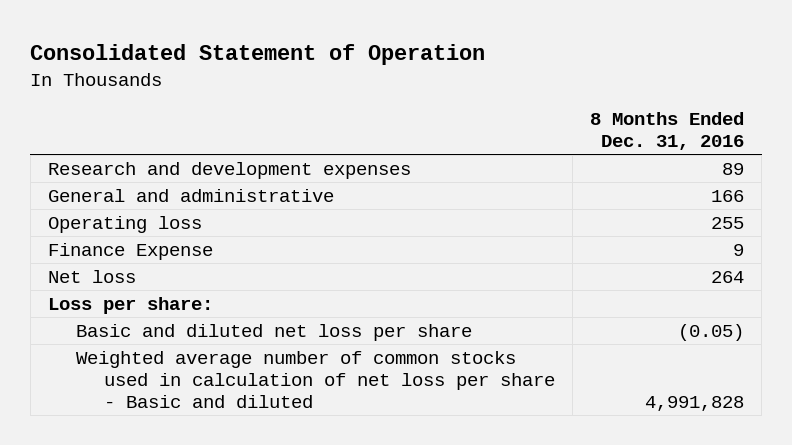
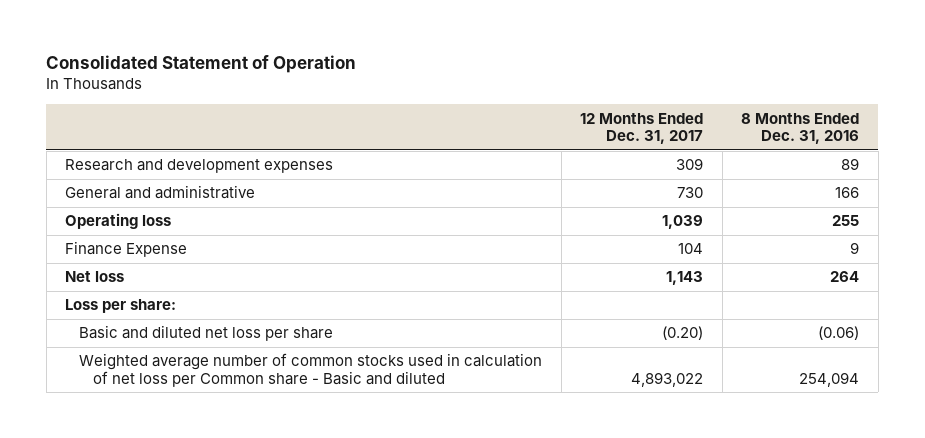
- | 8 Months Ended Dec. 31, 2016
+ | 12 Months Ended Dec. 31, 2017 | 8 Months Ended Dec. 31, 2016
- Basic and diluted net loss per share | (0.05)
- Weighted average number of common stocks used in calculation of net loss per share - Basic and diluted | 4,991,828
+ Basic and diluted net loss per share | (0.20) | (0.06)
+ Weighted average number of common stocks used in calculation of net loss per Common share - Basic and diluted | 4,893,022 | 254,094

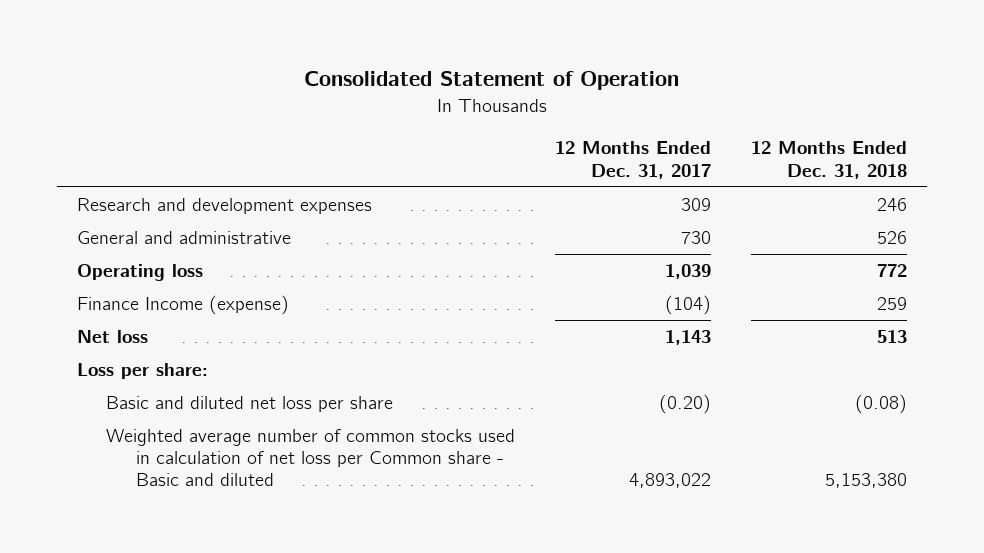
- | 12 Months Ended Dec. 31, 2017 | 8 Months Ended Dec. 31, 2016
+ | 12 Months Ended Dec. 31, 2017 | 12 Months Ended Dec. 31, 2018
- Finance Expense | 104 | 9
+ Finance Income (expense) | (104) | 259

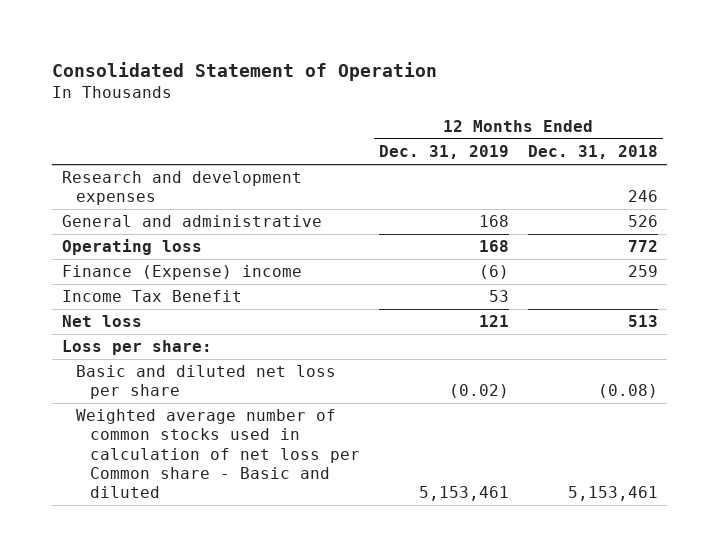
- | 12 Months Ended Dec. 31, 2017 | 12 Months Ended Dec. 31, 2018
+ | 12 Months Ended Dec. 31, 2019 | 12 Months Ended Dec. 31, 2018
- Finance Income (expense) | (104) | 259
+ Finance (Expense) income | (6) | 259
+ Income Tax Benefit | 53 |
- Weighted average number of common stocks used in calculation of net loss per Common share - Basic and diluted | 4,893,022 | 5,153,380
+ Weighted average number of common stocks used in calculation of net loss per Common share - Basic and diluted | 5,153,461 | 5,153,461

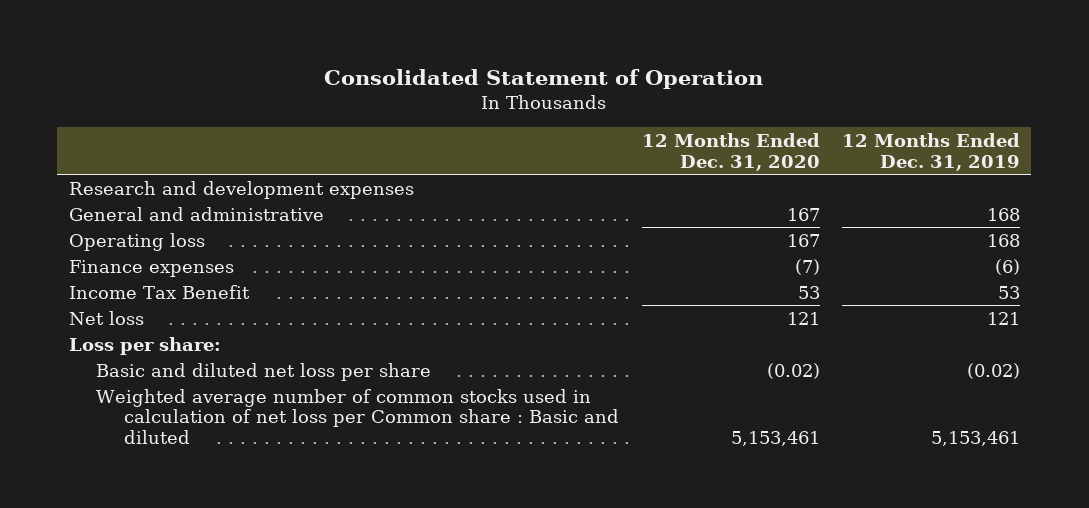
- | 12 Months Ended Dec. 31, 2019 | 12 Months Ended Dec. 31, 2018
+ | 12 Months Ended Dec. 31, 2020 | 12 Months Ended Dec. 31, 2019
- Finance (Expense) income | (6) | 259
+ Finance expenses | (7) | (6)
- Weighted average number of common stocks used in calculation of net loss per Common share - Basic and diluted | 5,153,461 | 5,153,461
+ Weighted average number of common stocks used in calculation of net loss per Common share : Basic and diluted | 5,153,461 | 5,153,461

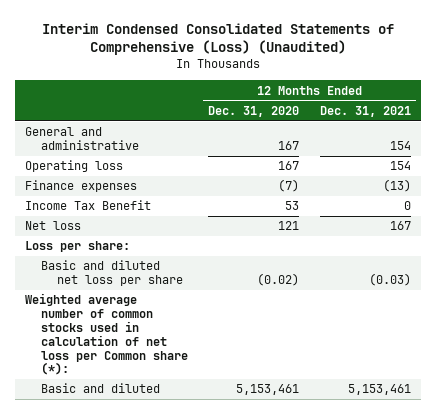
- Consolidated Statement of Operation
+ Interim Condensed Consolidated Statements of Comprehensive (Loss) (Unaudited)
- | 12 Months Ended Dec. 31, 2020 | 12 Months Ended Dec. 31, 2019
+ | 12 Months Ended Dec. 31, 2020 | 12 Months Ended Dec. 31, 2021
- Research and development expenses
- Weighted average number of common stocks used in calculation of net loss per Common share : Basic and diluted | 5,153,461 | 5,153,461
+ Weighted average number of common stocks used in calculation of net loss per Common share (*):
+ Basic and diluted | 5,153,461 | 5,153,461

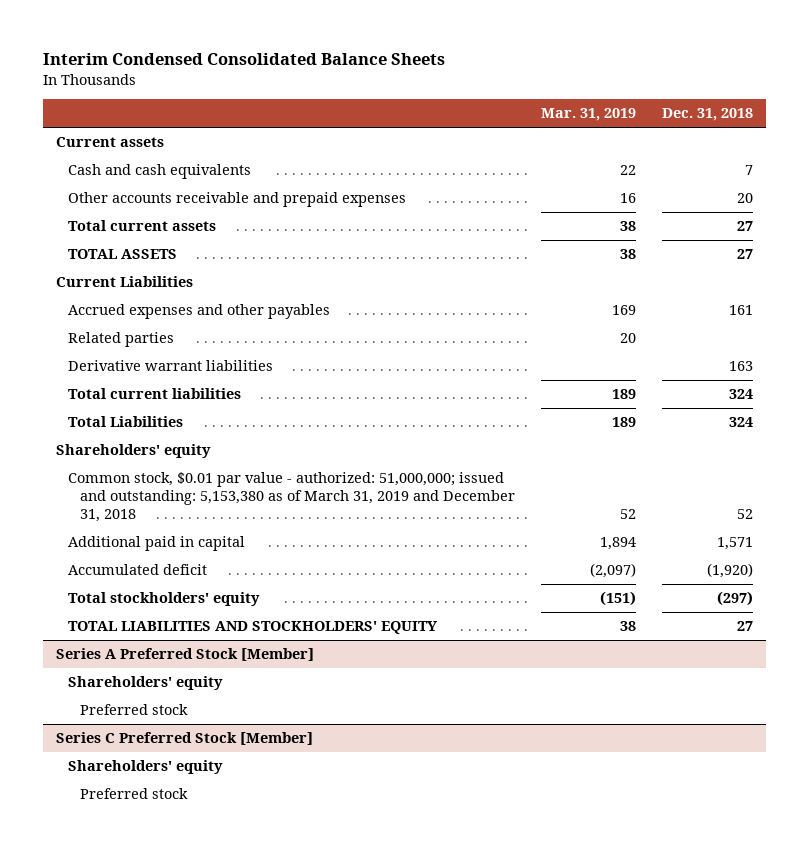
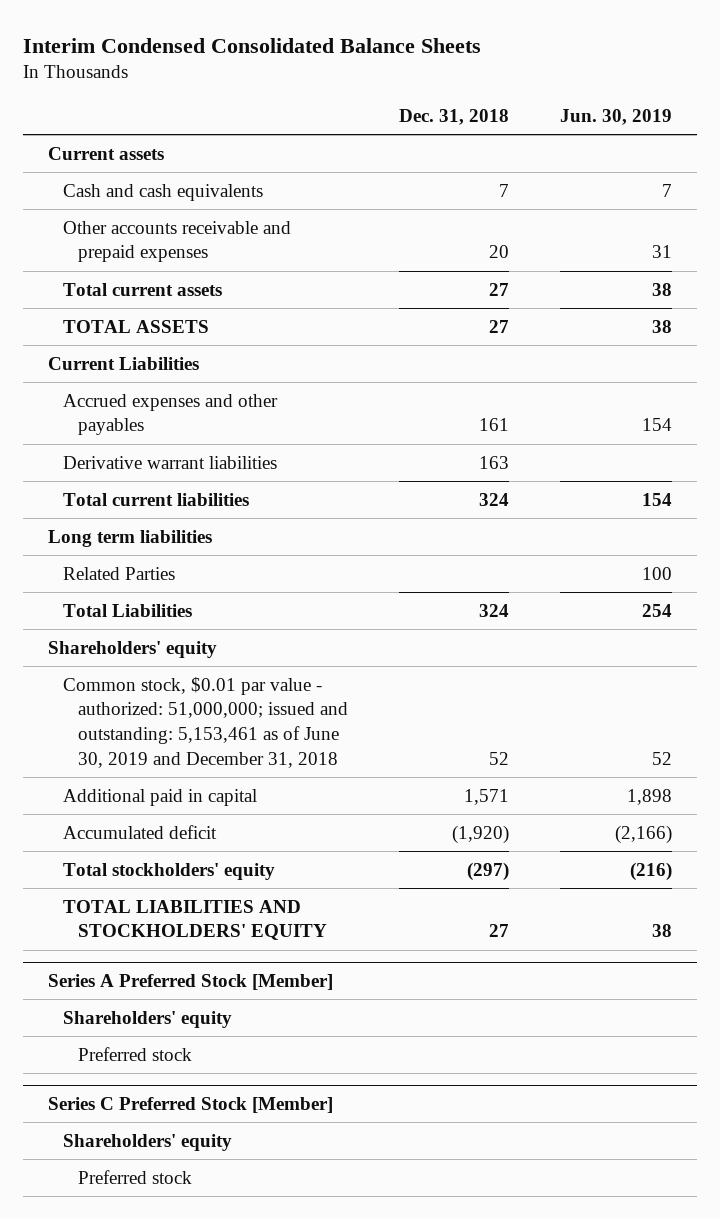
- | Mar. 31, 2019 | Dec. 31, 2018
+ | Dec. 31, 2018 | Jun. 30, 2019
- Related parties | 20 |
+ Long term liabilities
+ Related Parties | | 100
- Common stock, $0.01 par value - authorized: 51,000,000; issued and outstanding: 5,153,380 as of March 31, 2019 and December 31, 2018 | 52 | 52
+ Common stock, $0.01 par value - authorized: 51,000,000; issued and outstanding: 5,153,461 as of June 30, 2019 and December 31, 2018 | 52 | 52

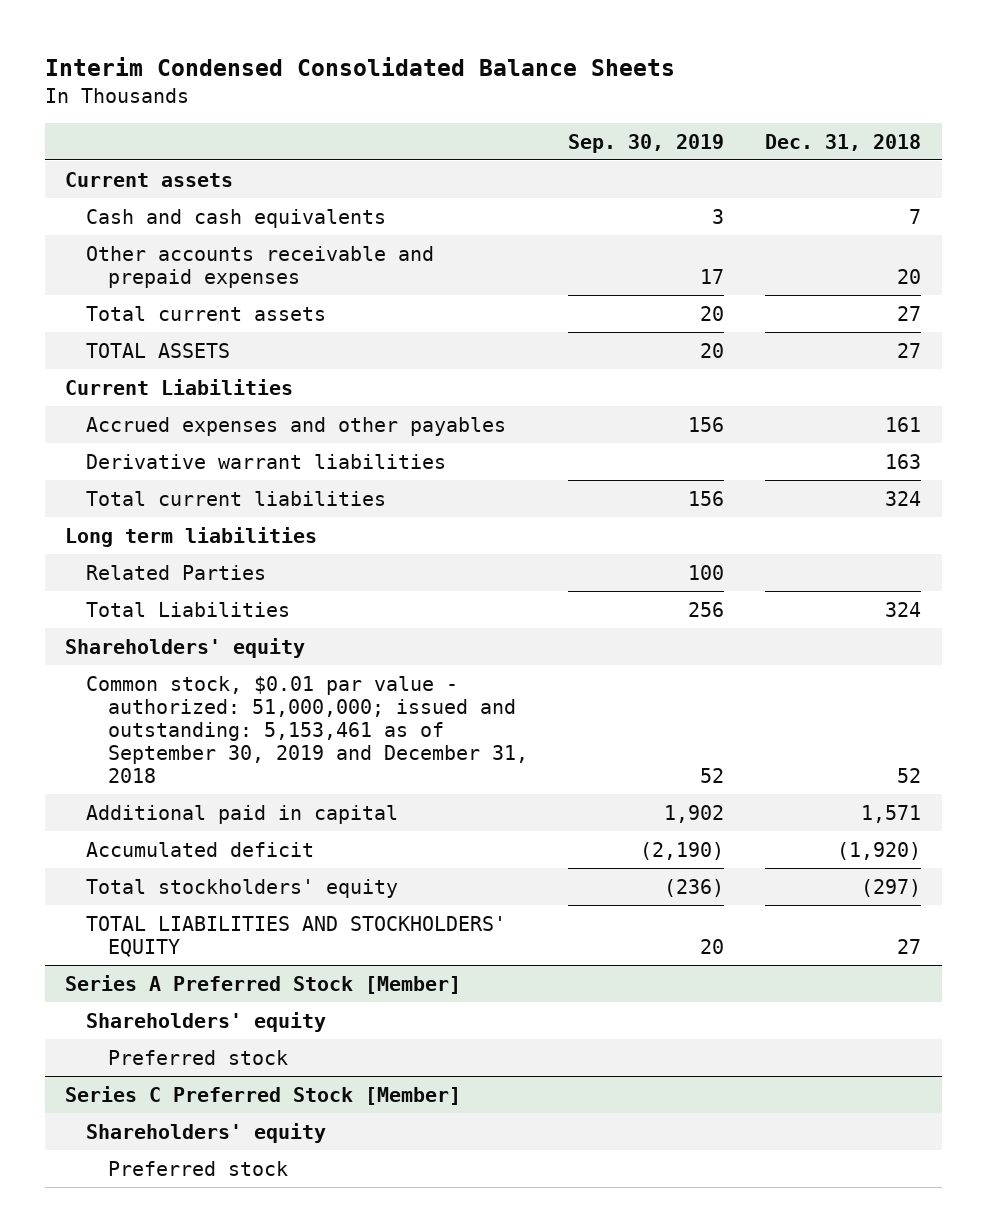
- | Dec. 31, 2018 | Jun. 30, 2019
+ | Sep. 30, 2019 | Dec. 31, 2018
- Common stock, $0.01 par value - authorized: 51,000,000; issued and outstanding: 5,153,461 as of June 30, 2019 and December 31, 2018 | 52 | 52
+ Common stock, $0.01 par value - authorized: 51,000,000; issued and outstanding: 5,153,461 as of September 30, 2019 and December 31, 2018 | 52 | 52

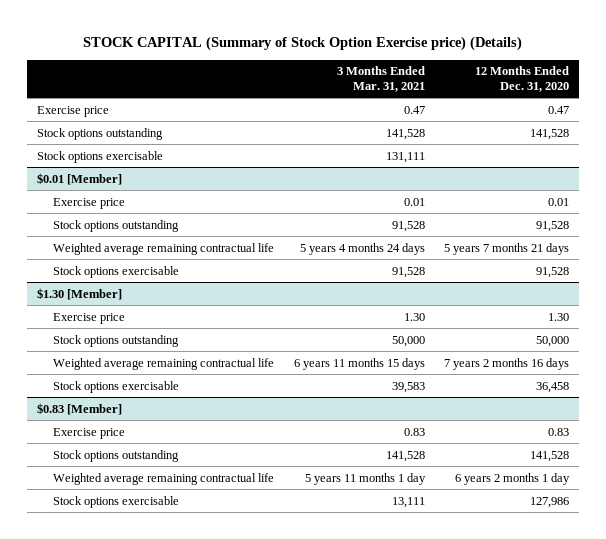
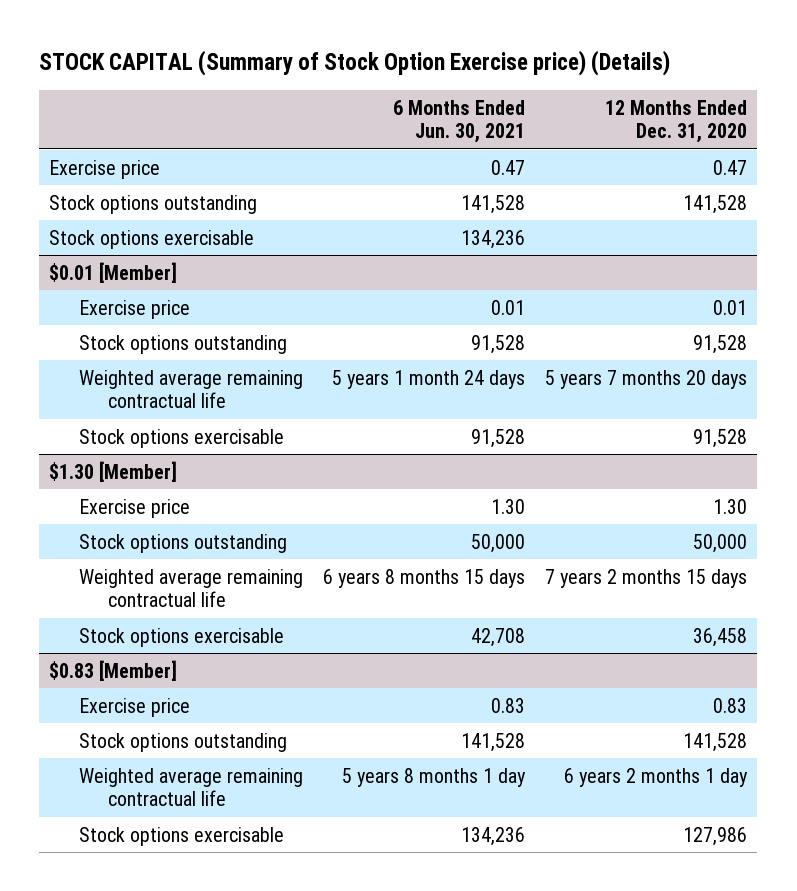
- | 3 Months Ended Mar. 31, 2021 | 12 Months Ended Dec. 31, 2020
+ | 6 Months Ended Jun. 30, 2021 | 12 Months Ended Dec. 31, 2020
@ $0.01 [Member]
- Weighted average remaining contractual life | 5 years 4 months 24 days | 5 years 7 months 21 days
+ Weighted average remaining contractual life | 5 years 1 month 24 days | 5 years 7 months 20 days
@ $1.30 [Member]
- Weighted average remaining contractual life | 6 years 11 months 15 days | 7 years 2 months 16 days
+ Weighted average remaining contractual life | 6 years 8 months 15 days | 7 years 2 months 15 days

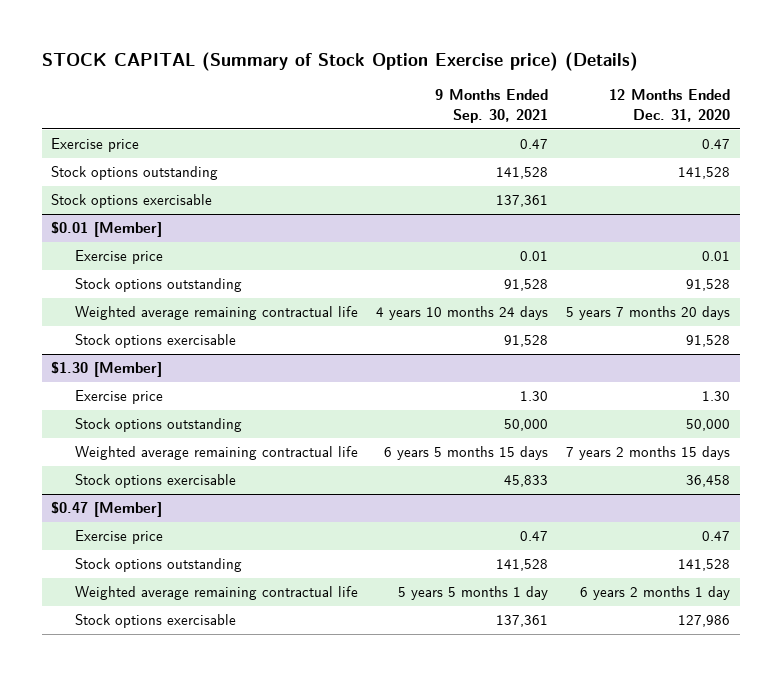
- | 6 Months Ended Jun. 30, 2021 | 12 Months Ended Dec. 31, 2020
+ | 9 Months Ended Sep. 30, 2021 | 12 Months Ended Dec. 31, 2020
- $0.83 [Member]
- Exercise price | 0.83 | 0.83
+ $0.47 [Member]
+ Exercise price | 0.47 | 0.47

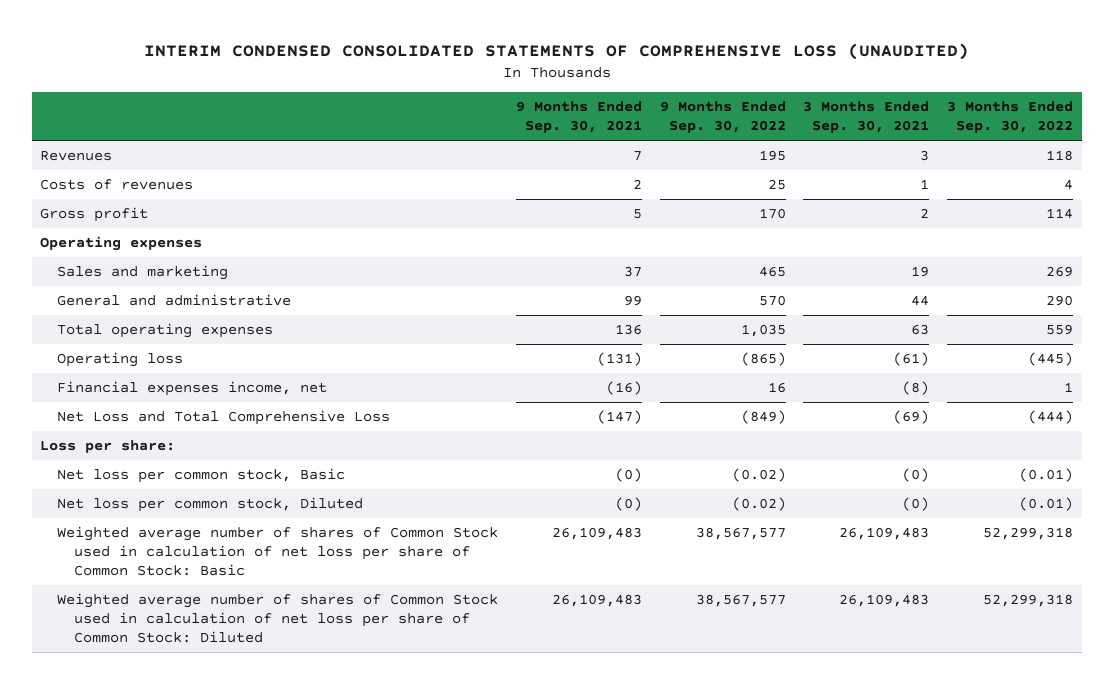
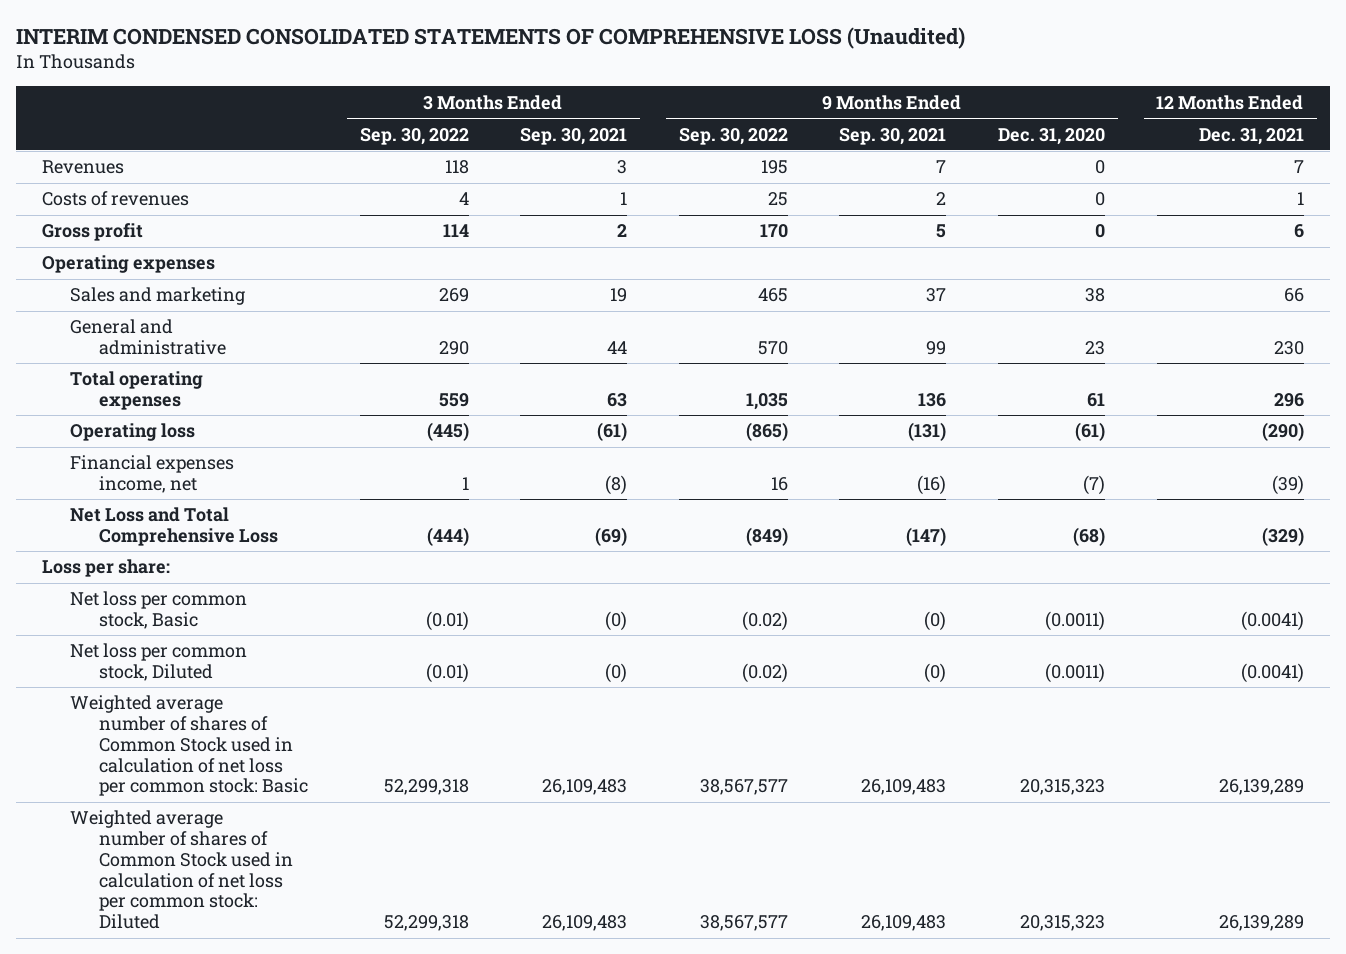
- INTERIM CONDENSED CONSOLIDATED STATEMENTS OF COMPREHENSIVE LOSS (UNAUDITED)
+ INTERIM CONDENSED CONSOLIDATED STATEMENTS OF COMPREHENSIVE LOSS (Unaudited)
- | 9 Months Ended Sep. 30, 2021 | 9 Months Ended Sep. 30, 2022 | 3 Months Ended Sep. 30, 2021 | 3 Months Ended Sep. 30, 2022
+ | 3 Months Ended Sep. 30, 2022 | 3 Months Ended Sep. 30, 2021 | 9 Months Ended Sep. 30, 2022 | 9 Months Ended Sep. 30, 2021 | 9 Months Ended Dec. 31, 2020 | 12 Months Ended Dec. 31, 2021
- Weighted average number of shares of Common Stock used in calculation of net loss per share of Common Stock: Basic | 26,109,483 | 38,567,577 | 26,109,483 | 52,299,318
- Weighted average number of shares of Common Stock used in calculation of net loss per share of Common Stock: Diluted | 26,109,483 | 38,567,577 | 26,109,483 | 52,299,318
+ Weighted average number of shares of Common Stock used in calculation of net loss per common stock: Basic | 52,299,318 | 26,109,483 | 38,567,577 | 26,109,483 | 20,315,323 | 26,139,289
+ Weighted average number of shares of Common Stock used in calculation of net loss per common stock: Diluted | 52,299,318 | 26,109,483 | 38,567,577 | 26,109,483 | 20,315,323 | 26,139,289

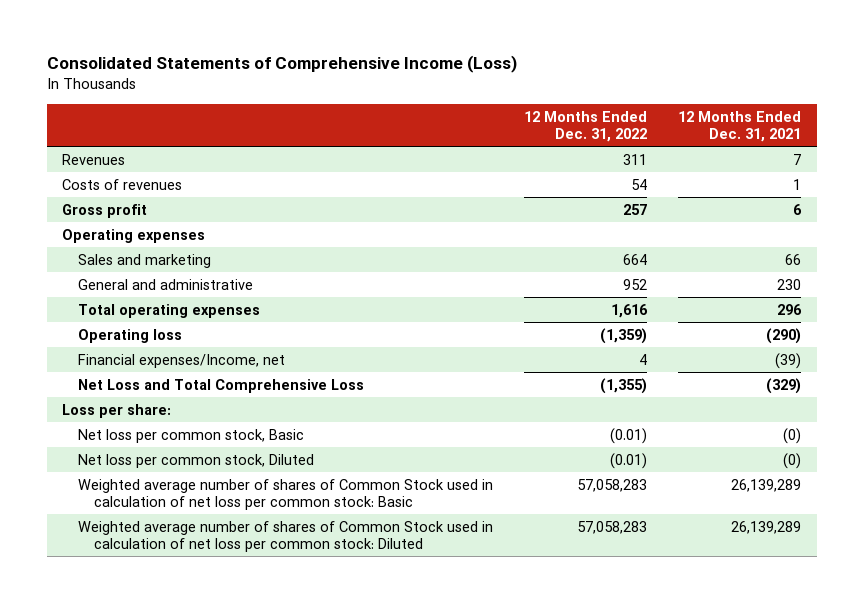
- INTERIM CONDENSED CONSOLIDATED STATEMENTS OF COMPREHENSIVE LOSS (Unaudited)
+ Consolidated Statements of Comprehensive Income (Loss)
- | 3 Months Ended Sep. 30, 2022 | 3 Months Ended Sep. 30, 2021 | 9 Months Ended Sep. 30, 2022 | 9 Months Ended Sep. 30, 2021 | 9 Months Ended Dec. 31, 2020 | 12 Months Ended Dec. 31, 2021
+ | 12 Months Ended Dec. 31, 2022 | 12 Months Ended Dec. 31, 2021
- Financial expenses income, net | 1 | (8) | 16 | (16) | (7) | (39)
+ Financial expenses/Income, net | 4 | (39)
- Net loss per common stock, Basic | (0.01) | (0) | (0.02) | (0) | (0.0011) | (0.0041)
- Net loss per common stock, Diluted | (0.01) | (0) | (0.02) | (0) | (0.0011) | (0.0041)
+ Net loss per common stock, Basic | (0.01) | (0)
+ Net loss per common stock, Diluted | (0.01) | (0)

